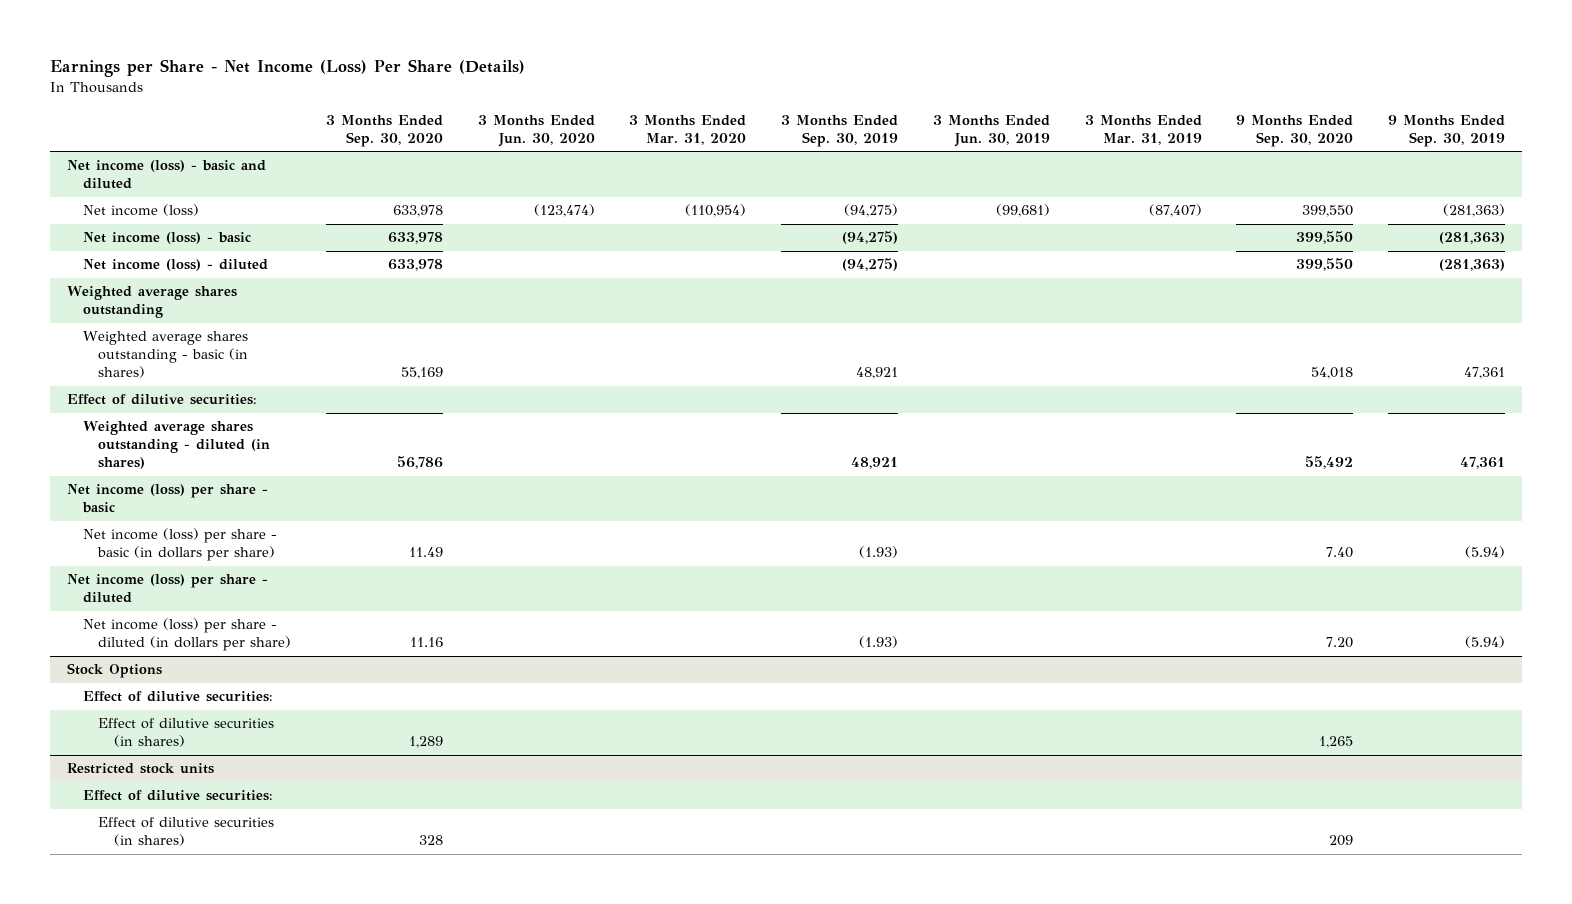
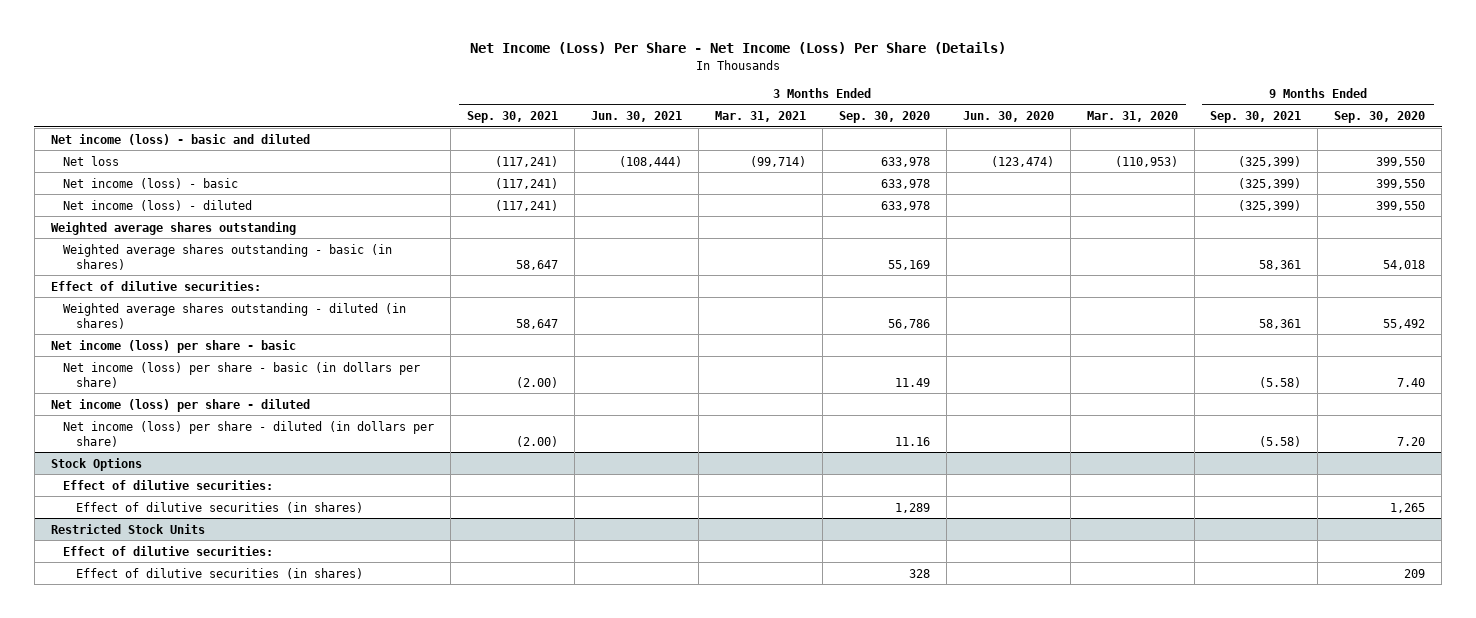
- Earnings per Share - Net Income (Loss) Per Share (Details)
+ Net Income (Loss) Per Share - Net Income (Loss) Per Share (Details)
- | 3 Months Ended Sep. 30, 2020 | 3 Months Ended Jun. 30, 2020 | 3 Months Ended Mar. 31, 2020 | 3 Months Ended Sep. 30, 2019 | 3 Months Ended Jun. 30, 2019 | 3 Months Ended Mar. 31, 2019 | 9 Months Ended Sep. 30, 2020 | 9 Months Ended Sep. 30, 2019
+ | 3 Months Ended Sep. 30, 2021 | 3 Months Ended Jun. 30, 2021 | 3 Months Ended Mar. 31, 2021 | 3 Months Ended Sep. 30, 2020 | 3 Months Ended Jun. 30, 2020 | 3 Months Ended Mar. 31, 2020 | 9 Months Ended Sep. 30, 2021 | 9 Months Ended Sep. 30, 2020
- Net income (loss) | 633,978 | (123,474) | (110,954) | (94,275) | (99,681) | (87,407) | 399,550 | (281,363)
+ Net loss | (117,241) | (108,444) | (99,714) | 633,978 | (123,474) | (110,953) | (325,399) | 399,550
- Restricted stock units
+ Restricted Stock Units

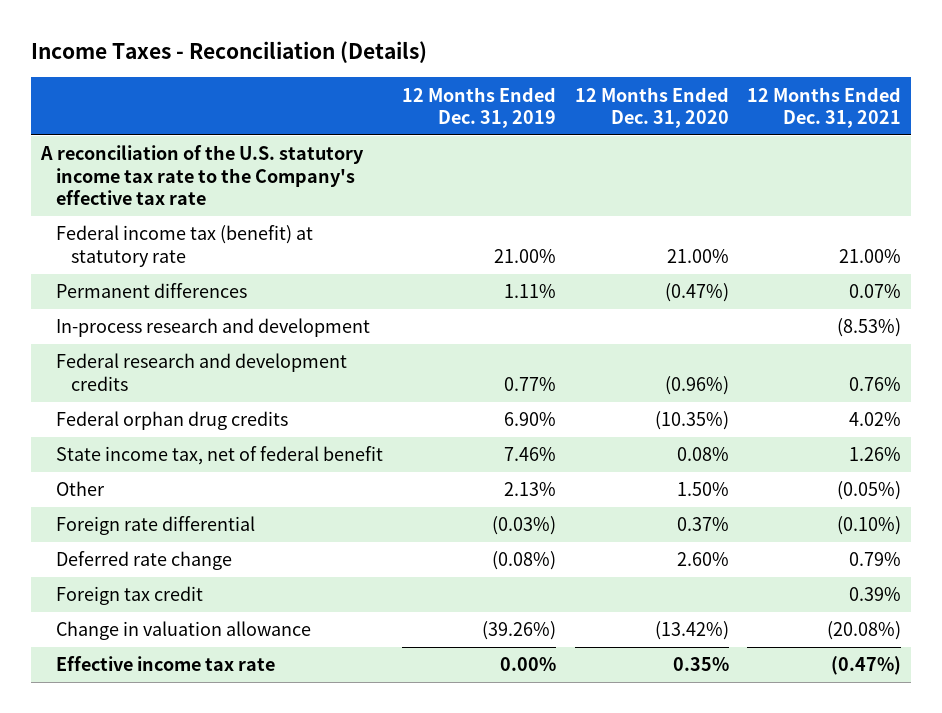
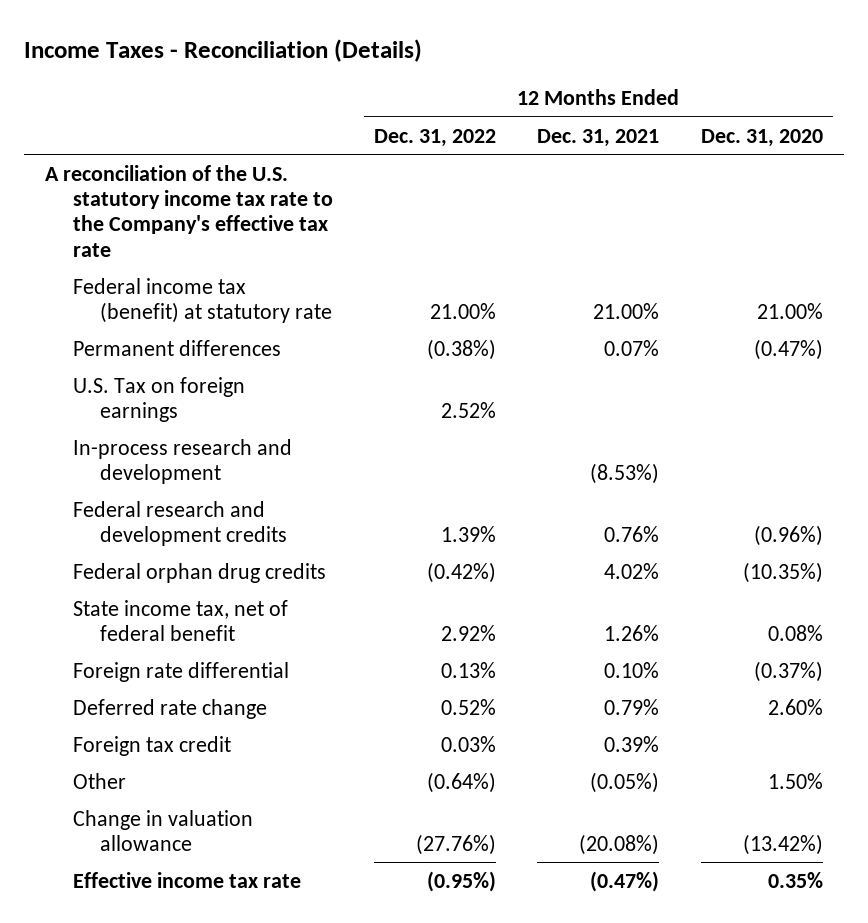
- | 12 Months Ended Dec. 31, 2019 | 12 Months Ended Dec. 31, 2020 | 12 Months Ended Dec. 31, 2021
+ | 12 Months Ended Dec. 31, 2022 | 12 Months Ended Dec. 31, 2021 | 12 Months Ended Dec. 31, 2020
+ U.S. Tax on foreign earnings | 2.52% | |
- Foreign rate differential | (0.03%) | 0.37% | (0.10%)
+ Foreign rate differential | 0.13% | 0.10% | (0.37%)
moved down: Other | (0.64%) | (0.05%) | 1.50%

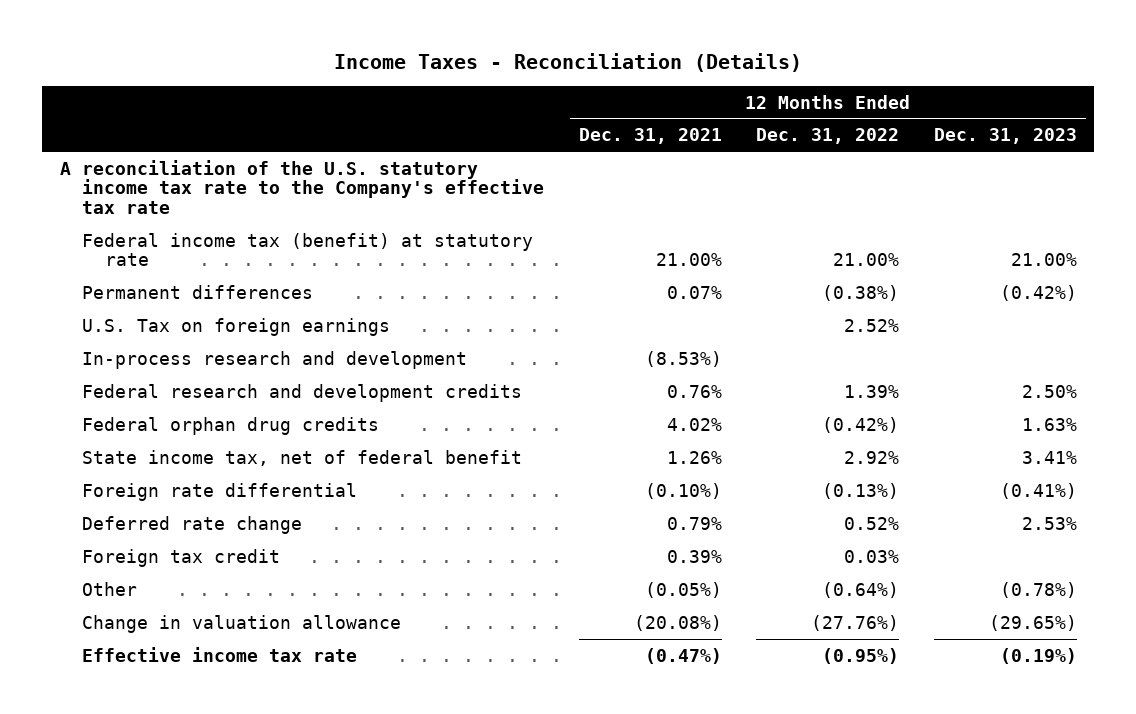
- | 12 Months Ended Dec. 31, 2022 | 12 Months Ended Dec. 31, 2021 | 12 Months Ended Dec. 31, 2020
+ | 12 Months Ended Dec. 31, 2021 | 12 Months Ended Dec. 31, 2022 | 12 Months Ended Dec. 31, 2023
- Foreign rate differential | 0.13% | 0.10% | (0.37%)
+ Foreign rate differential | (0.10%) | (0.13%) | (0.41%)

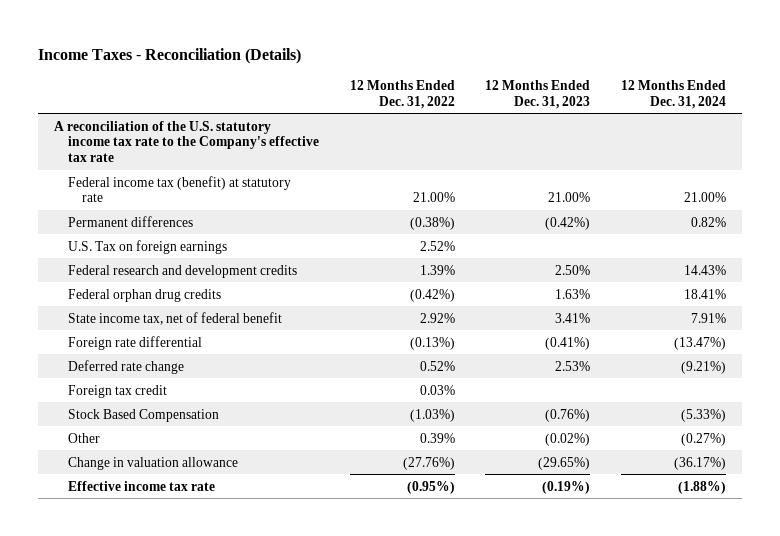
- | 12 Months Ended Dec. 31, 2021 | 12 Months Ended Dec. 31, 2022 | 12 Months Ended Dec. 31, 2023
+ | 12 Months Ended Dec. 31, 2022 | 12 Months Ended Dec. 31, 2023 | 12 Months Ended Dec. 31, 2024
- In-process research and development | (8.53%) | |
- Other | (0.05%) | (0.64%) | (0.78%)
+ Stock Based Compensation | (1.03%) | (0.76%) | (5.33%)
+ Other | 0.39% | (0.02%) | (0.27%)

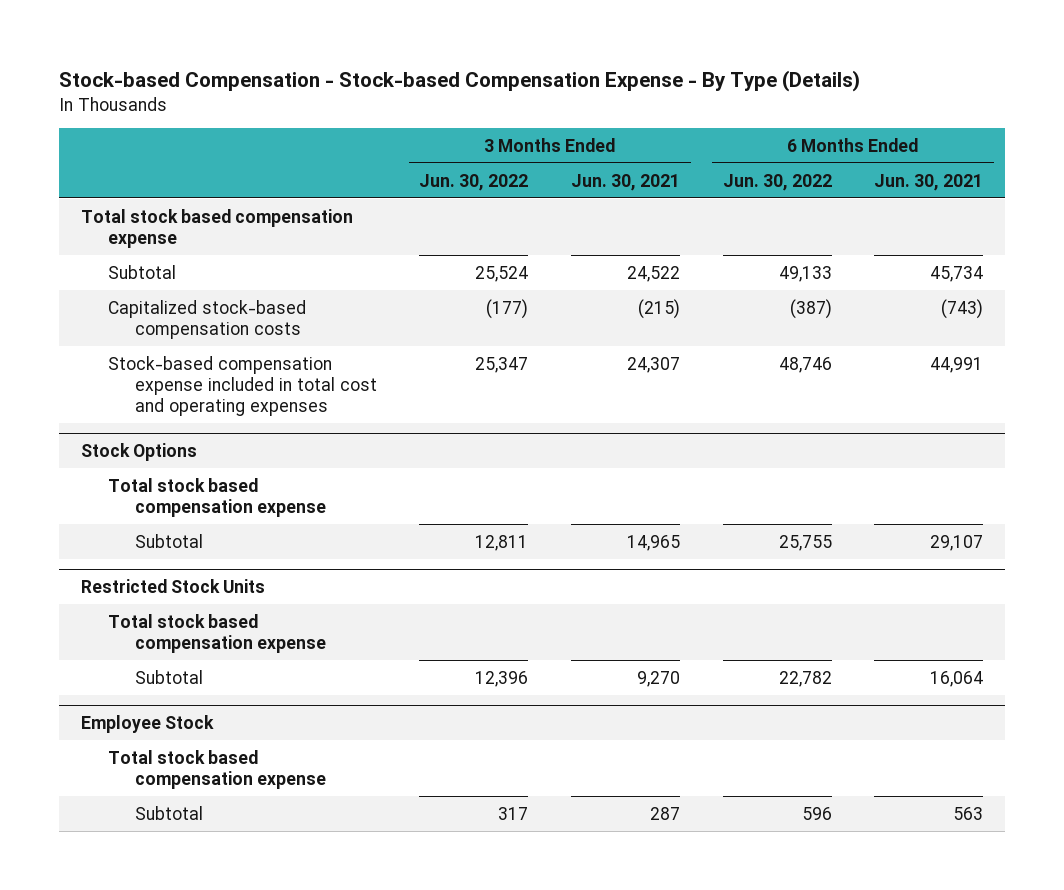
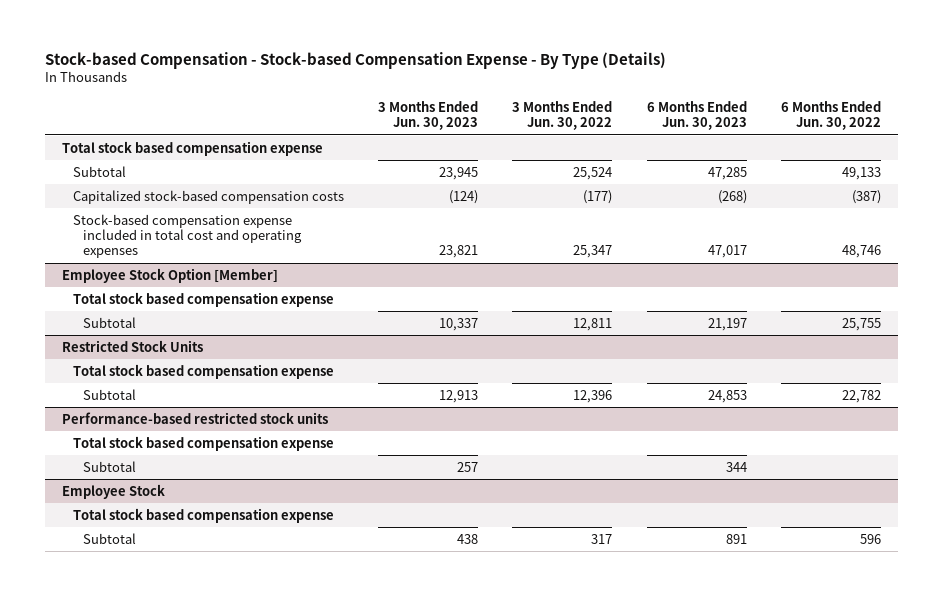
- | 3 Months Ended Jun. 30, 2022 | 3 Months Ended Jun. 30, 2021 | 6 Months Ended Jun. 30, 2022 | 6 Months Ended Jun. 30, 2021
+ | 3 Months Ended Jun. 30, 2023 | 3 Months Ended Jun. 30, 2022 | 6 Months Ended Jun. 30, 2023 | 6 Months Ended Jun. 30, 2022
- Stock Options
+ Employee Stock Option [Member]
+ Performance-based restricted stock units
+ Total stock based compensation expense
+ Subtotal | 257 | | 344 |

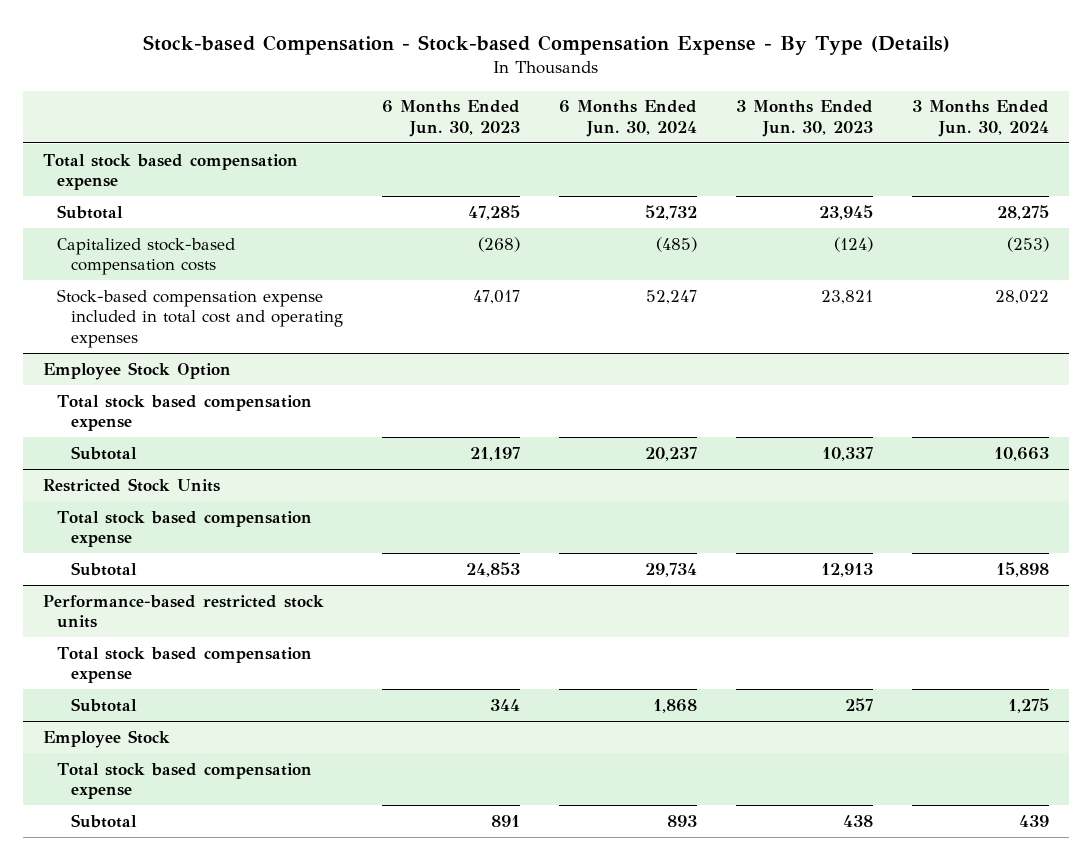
- | 3 Months Ended Jun. 30, 2023 | 3 Months Ended Jun. 30, 2022 | 6 Months Ended Jun. 30, 2023 | 6 Months Ended Jun. 30, 2022
+ | 6 Months Ended Jun. 30, 2023 | 6 Months Ended Jun. 30, 2024 | 3 Months Ended Jun. 30, 2023 | 3 Months Ended Jun. 30, 2024
- Employee Stock Option [Member]
+ Employee Stock Option

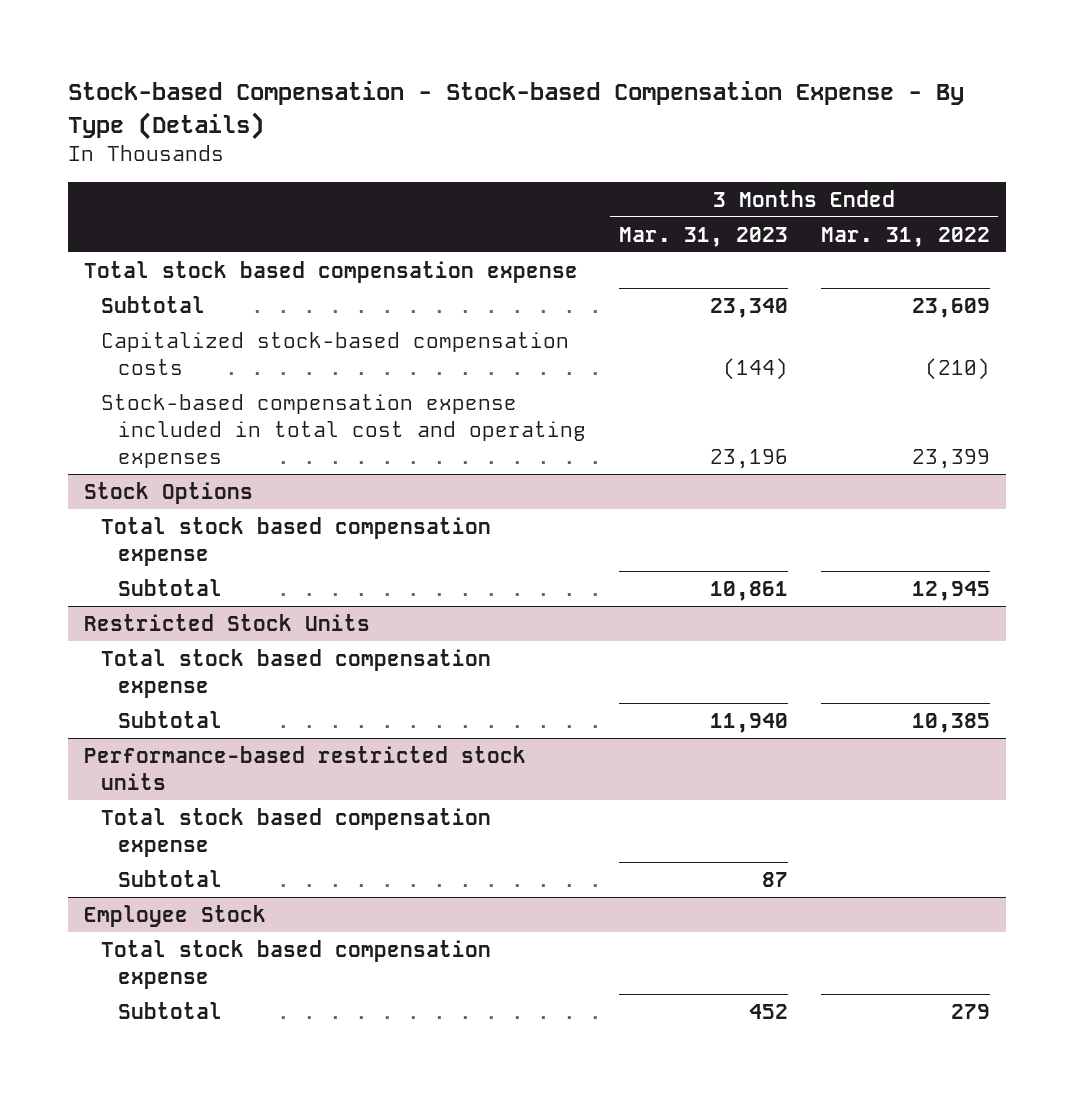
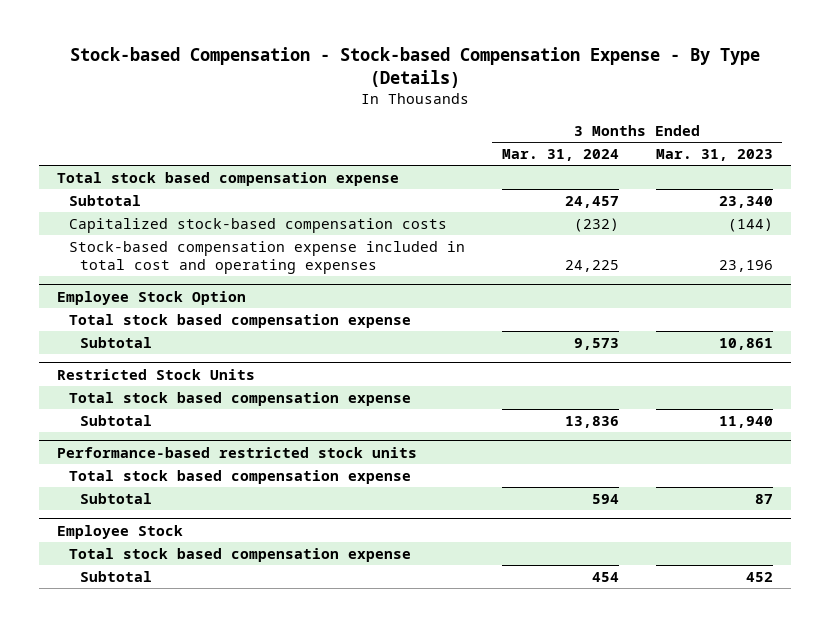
- | 3 Months Ended Mar. 31, 2023 | 3 Months Ended Mar. 31, 2022
+ | 3 Months Ended Mar. 31, 2024 | 3 Months Ended Mar. 31, 2023
- Stock Options
+ Employee Stock Option

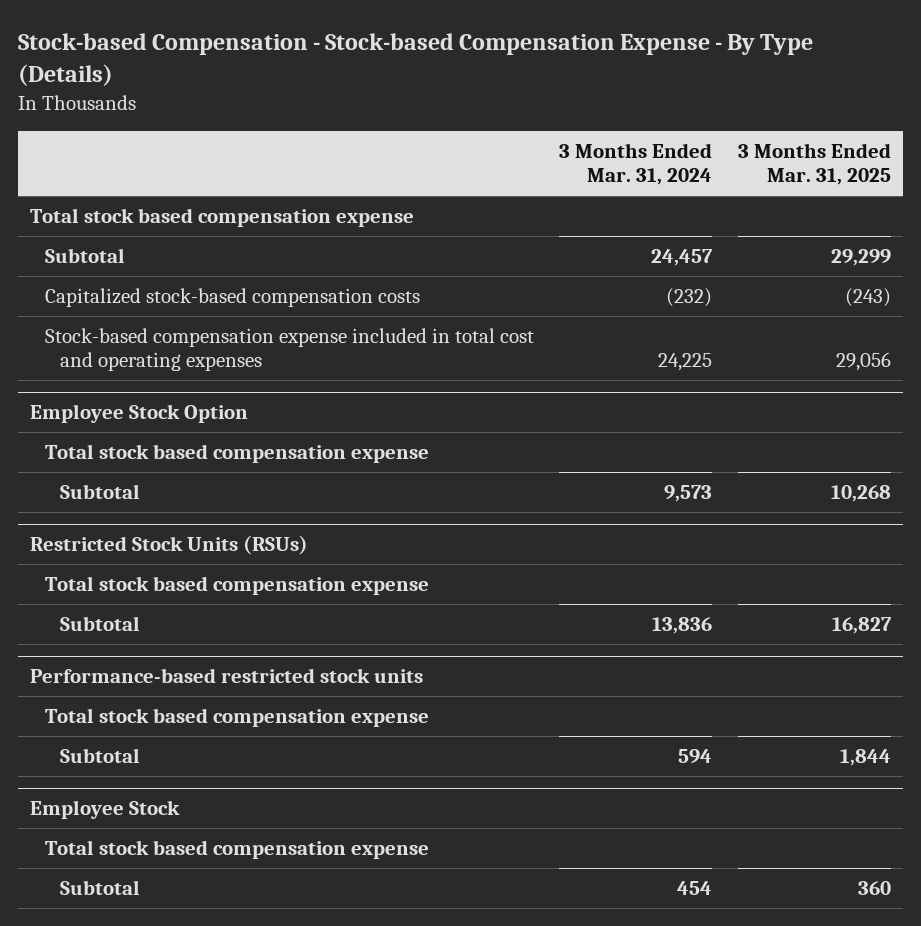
- | 3 Months Ended Mar. 31, 2024 | 3 Months Ended Mar. 31, 2023
+ | 3 Months Ended Mar. 31, 2024 | 3 Months Ended Mar. 31, 2025
- Restricted Stock Units
+ Restricted Stock Units (RSUs)

